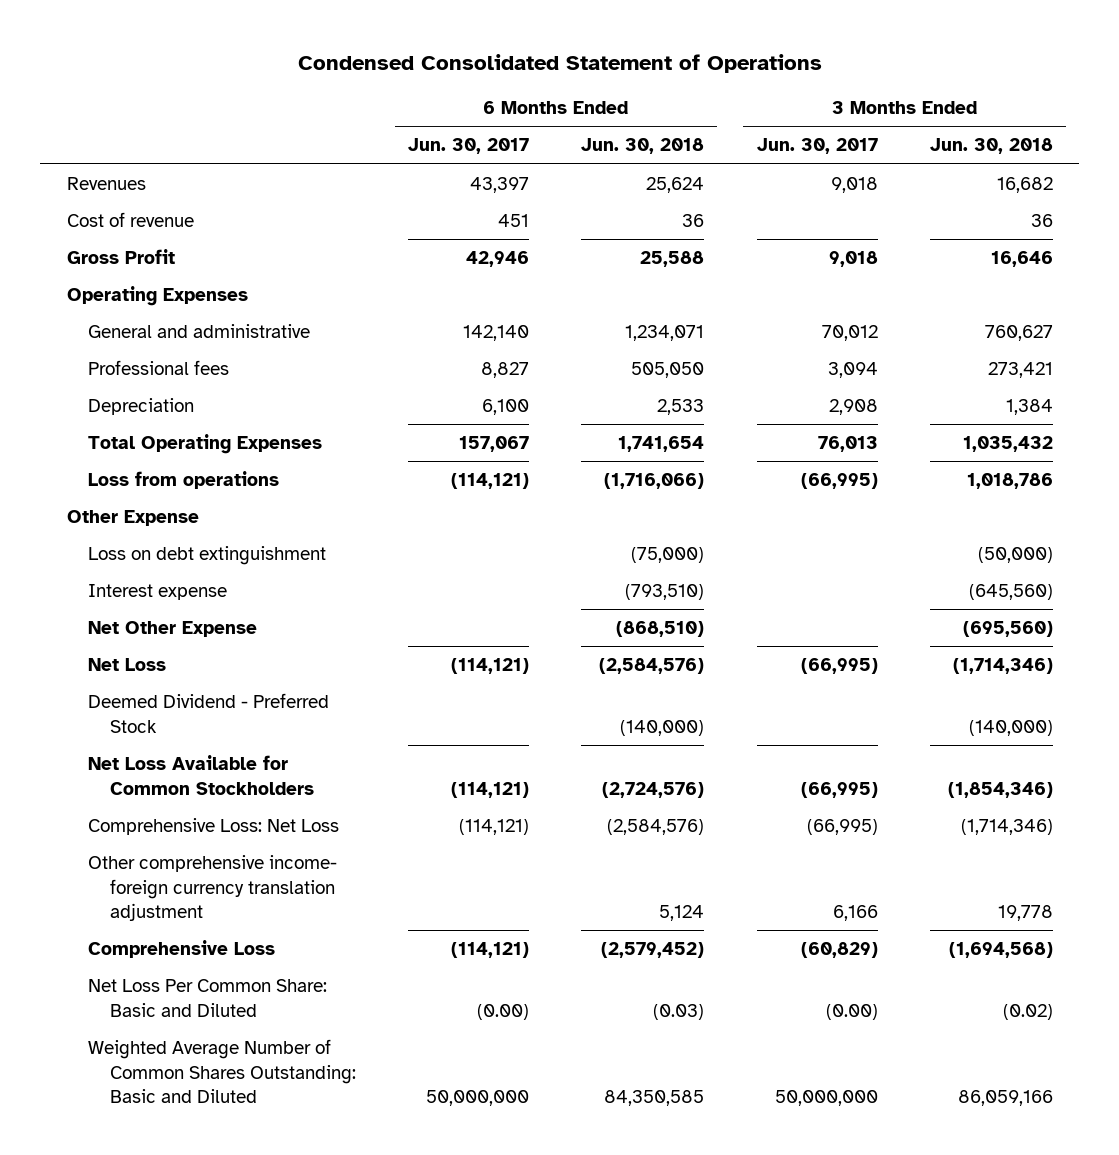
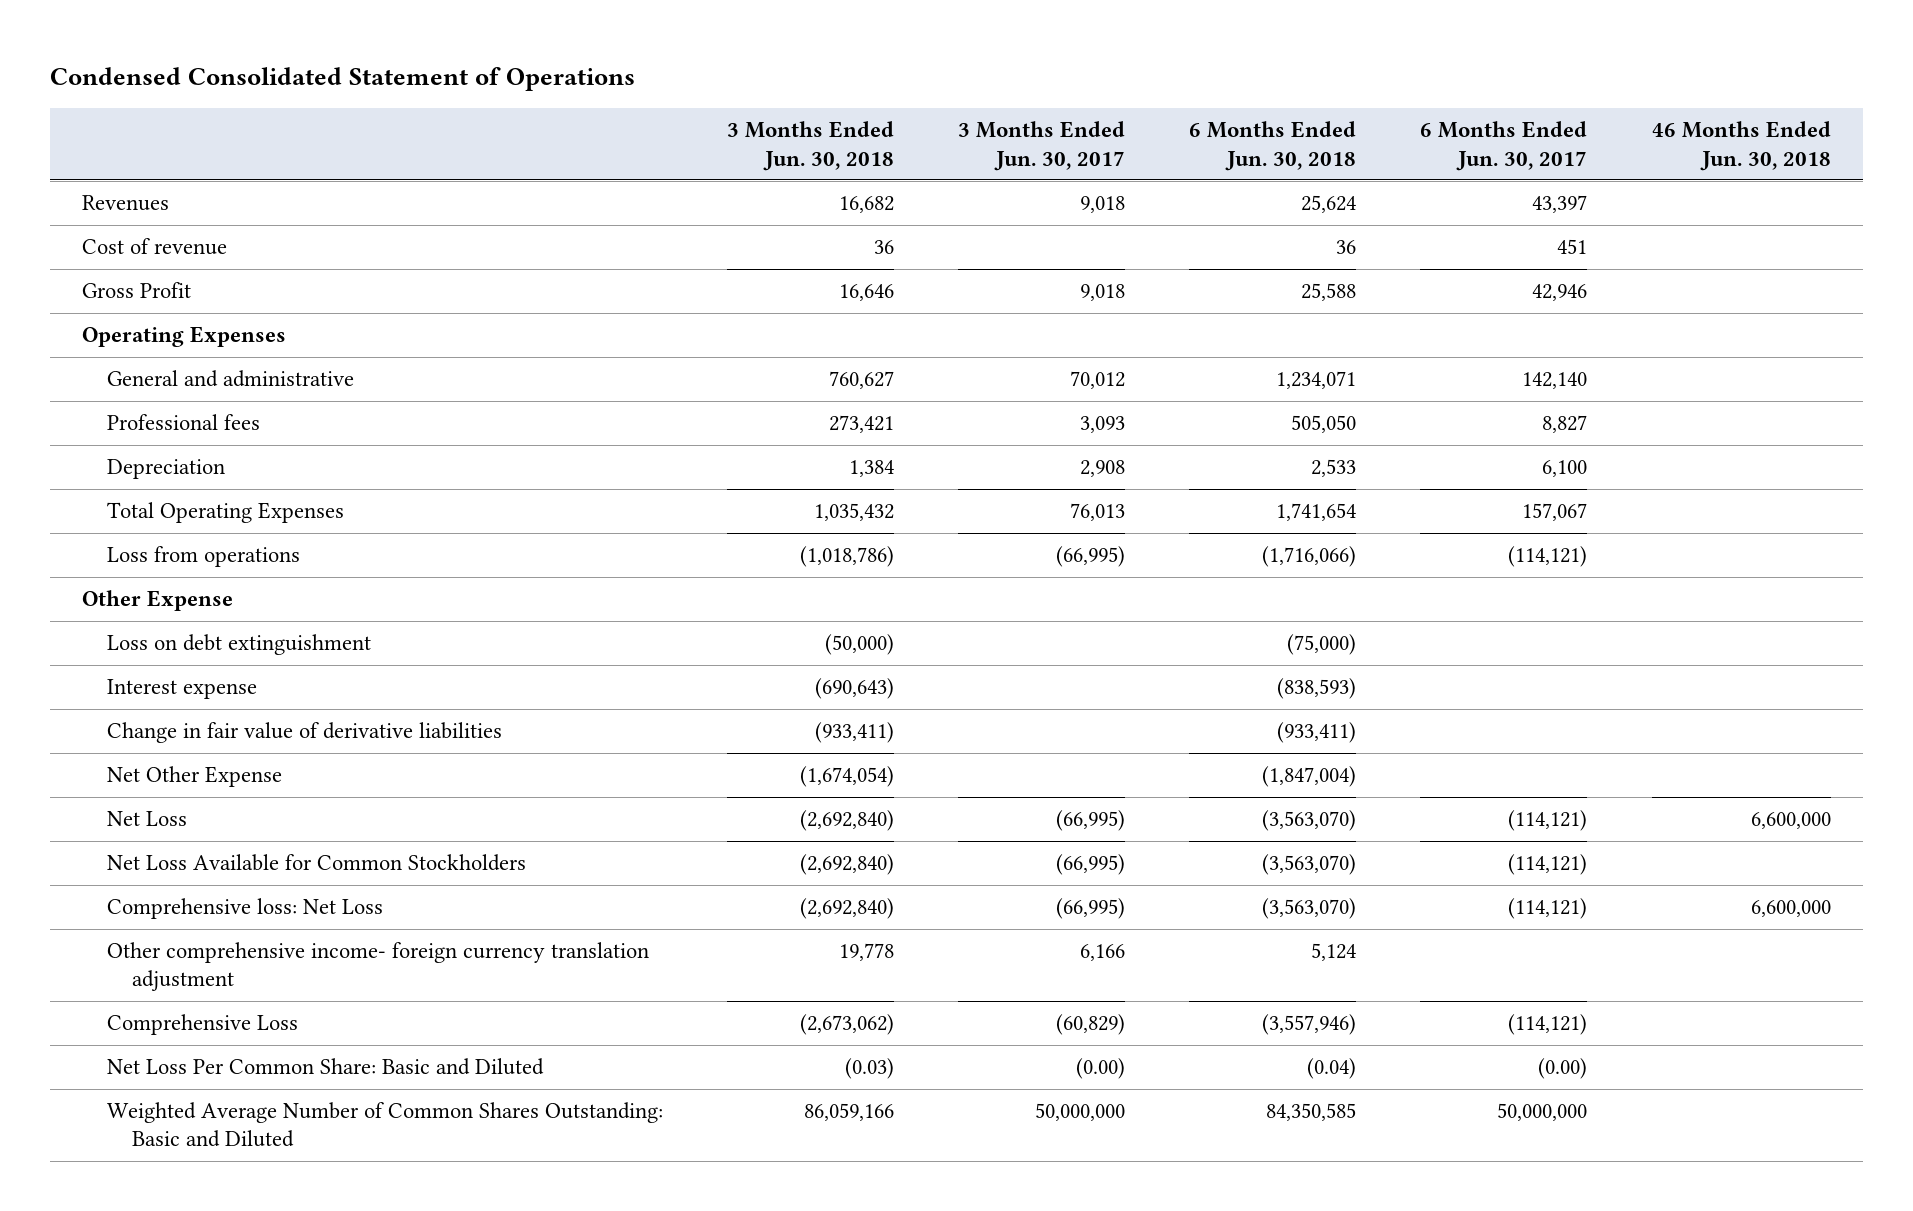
- | 6 Months Ended Jun. 30, 2017 | 6 Months Ended Jun. 30, 2018 | 3 Months Ended Jun. 30, 2017 | 3 Months Ended Jun. 30, 2018
+ | 3 Months Ended Jun. 30, 2018 | 3 Months Ended Jun. 30, 2017 | 6 Months Ended Jun. 30, 2018 | 6 Months Ended Jun. 30, 2017 | 46 Months Ended Jun. 30, 2018
- Professional fees | 8,827 | 505,050 | 3,094 | 273,421
+ Professional fees | 273,421 | 3,093 | 505,050 | 8,827 |
- Loss from operations | (114,121) | (1,716,066) | (66,995) | 1,018,786
+ Loss from operations | (1,018,786) | (66,995) | (1,716,066) | (114,121) |
- Interest expense | | (793,510) | | (645,560)
- Net Other Expense | | (868,510) | | (695,560)
- Net Loss | (114,121) | (2,584,576) | (66,995) | (1,714,346)
- Deemed Dividend - Preferred Stock | | (140,000) | | (140,000)
- Net Loss Available for Common Stockholders | (114,121) | (2,724,576) | (66,995) | (1,854,346)
- Comprehensive Loss: Net Loss | (114,121) | (2,584,576) | (66,995) | (1,714,346)
+ Interest expense | (690,643) | | (838,593) | |
+ Change in fair value of derivative liabilities | (933,411) | | (933,411) | |
+ Net Other Expense | (1,674,054) | | (1,847,004) | |
+ Net Loss | (2,692,840) | (66,995) | (3,563,070) | (114,121) | 6,600,000
+ Net Loss Available for Common Stockholders | (2,692,840) | (66,995) | (3,563,070) | (114,121) |
+ Comprehensive loss: Net Loss | (2,692,840) | (66,995) | (3,563,070) | (114,121) | 6,600,000
- Comprehensive Loss | (114,121) | (2,579,452) | (60,829) | (1,694,568)
- Net Loss Per Common Share: Basic and Diluted | (0.00) | (0.03) | (0.00) | (0.02)
+ Comprehensive Loss | (2,673,062) | (60,829) | (3,557,946) | (114,121) |
+ Net Loss Per Common Share: Basic and Diluted | (0.03) | (0.00) | (0.04) | (0.00) |

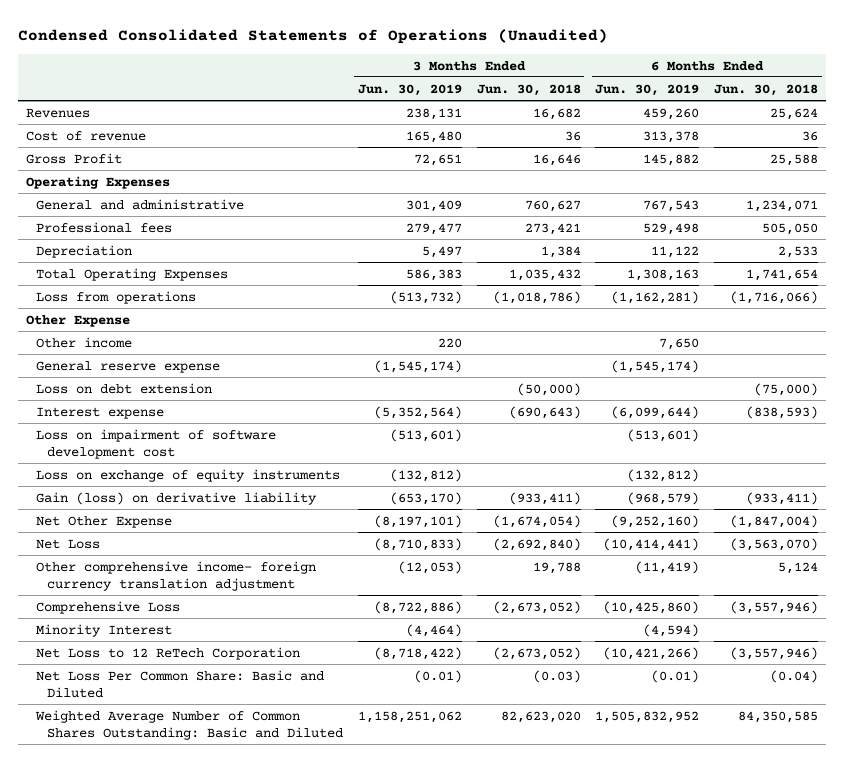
- Condensed Consolidated Statement of Operations
+ Condensed Consolidated Statements of Operations (Unaudited)
- | 3 Months Ended Jun. 30, 2018 | 3 Months Ended Jun. 30, 2017 | 6 Months Ended Jun. 30, 2018 | 6 Months Ended Jun. 30, 2017 | 46 Months Ended Jun. 30, 2018
+ | 3 Months Ended Jun. 30, 2019 | 3 Months Ended Jun. 30, 2018 | 6 Months Ended Jun. 30, 2019 | 6 Months Ended Jun. 30, 2018
- Loss on debt extinguishment | (50,000) | | (75,000) | |
+ Other income | 220 | | 7,650 |
+ General reserve expense | (1,545,174) | | (1,545,174) |
+ Loss on debt extension | | (50,000) | | (75,000)
- Change in fair value of derivative liabilities | (933,411) | | (933,411) | |
+ Loss on impairment of software development cost | (513,601) | | (513,601) |
+ Loss on exchange of equity instruments | (132,812) | | (132,812) |
+ Gain (loss) on derivative liability | (653,170) | (933,411) | (968,579) | (933,411)
- Net Loss Available for Common Stockholders | (2,692,840) | (66,995) | (3,563,070) | (114,121) |
- Comprehensive loss: Net Loss | (2,692,840) | (66,995) | (3,563,070) | (114,121) | 6,600,000
- Other comprehensive income- foreign currency translation adjustment | 19,778 | 6,166 | 5,124 | |
- Comprehensive Loss | (2,673,062) | (60,829) | (3,557,946) | (114,121) |
+ Other comprehensive income- foreign currency translation adjustment | (12,053) | 19,788 | (11,419) | 5,124
+ Comprehensive Loss | (8,722,886) | (2,673,052) | (10,425,860) | (3,557,946)
+ Minority Interest | (4,464) | | (4,594) |
+ Net Loss to 12 ReTech Corporation | (8,718,422) | (2,673,052) | (10,421,266) | (3,557,946)
- Weighted Average Number of Common Shares Outstanding: Basic and Diluted | 86,059,166 | 50,000,000 | 84,350,585 | 50,000,000 |
+ Weighted Average Number of Common Shares Outstanding: Basic and Diluted | 1,158,251,062 | 82,623,020 | 1,505,832,952 | 84,350,585

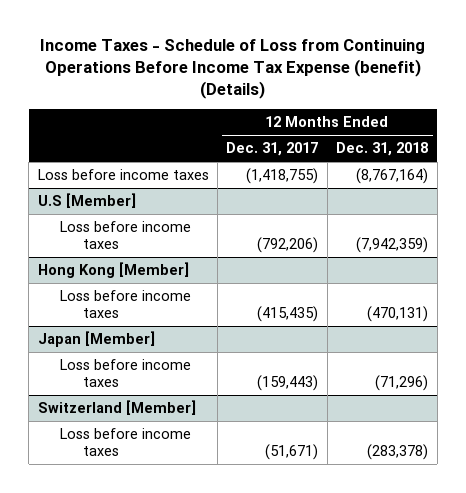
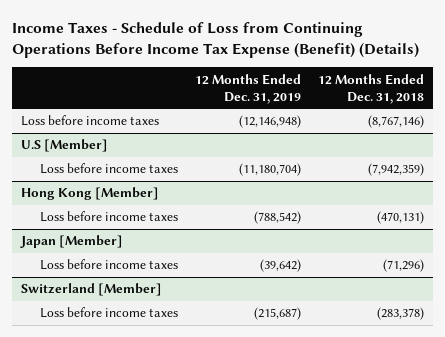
- Income Taxes - Schedule of Loss from Continuing Operations Before Income Tax Expense (benefit) (Details)
+ Income Taxes - Schedule of Loss from Continuing Operations Before Income Tax Expense (Benefit) (Details)
- | 12 Months Ended Dec. 31, 2017 | 12 Months Ended Dec. 31, 2018
+ | 12 Months Ended Dec. 31, 2019 | 12 Months Ended Dec. 31, 2018
- Loss before income taxes | (1,418,755) | (8,767,164)
+ Loss before income taxes | (12,146,948) | (8,767,146)

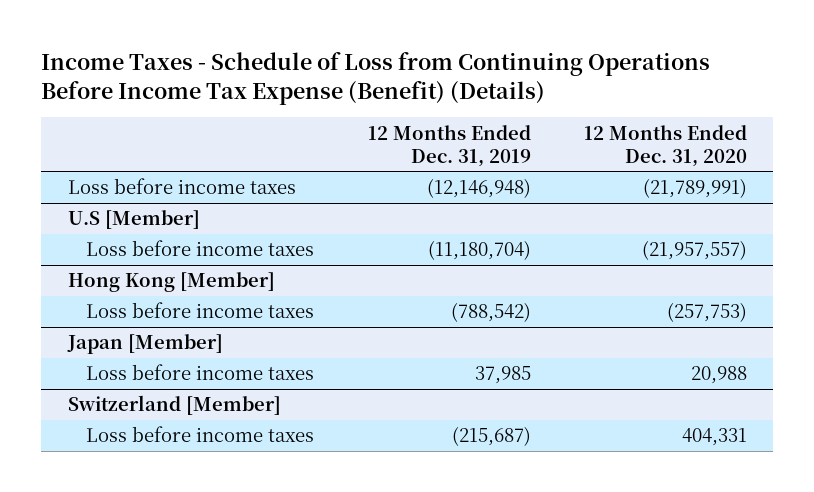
- | 12 Months Ended Dec. 31, 2019 | 12 Months Ended Dec. 31, 2018
+ | 12 Months Ended Dec. 31, 2019 | 12 Months Ended Dec. 31, 2020
@ Japan [Member]
- Loss before income taxes | (39,642) | (71,296)
+ Loss before income taxes | 37,985 | 20,988

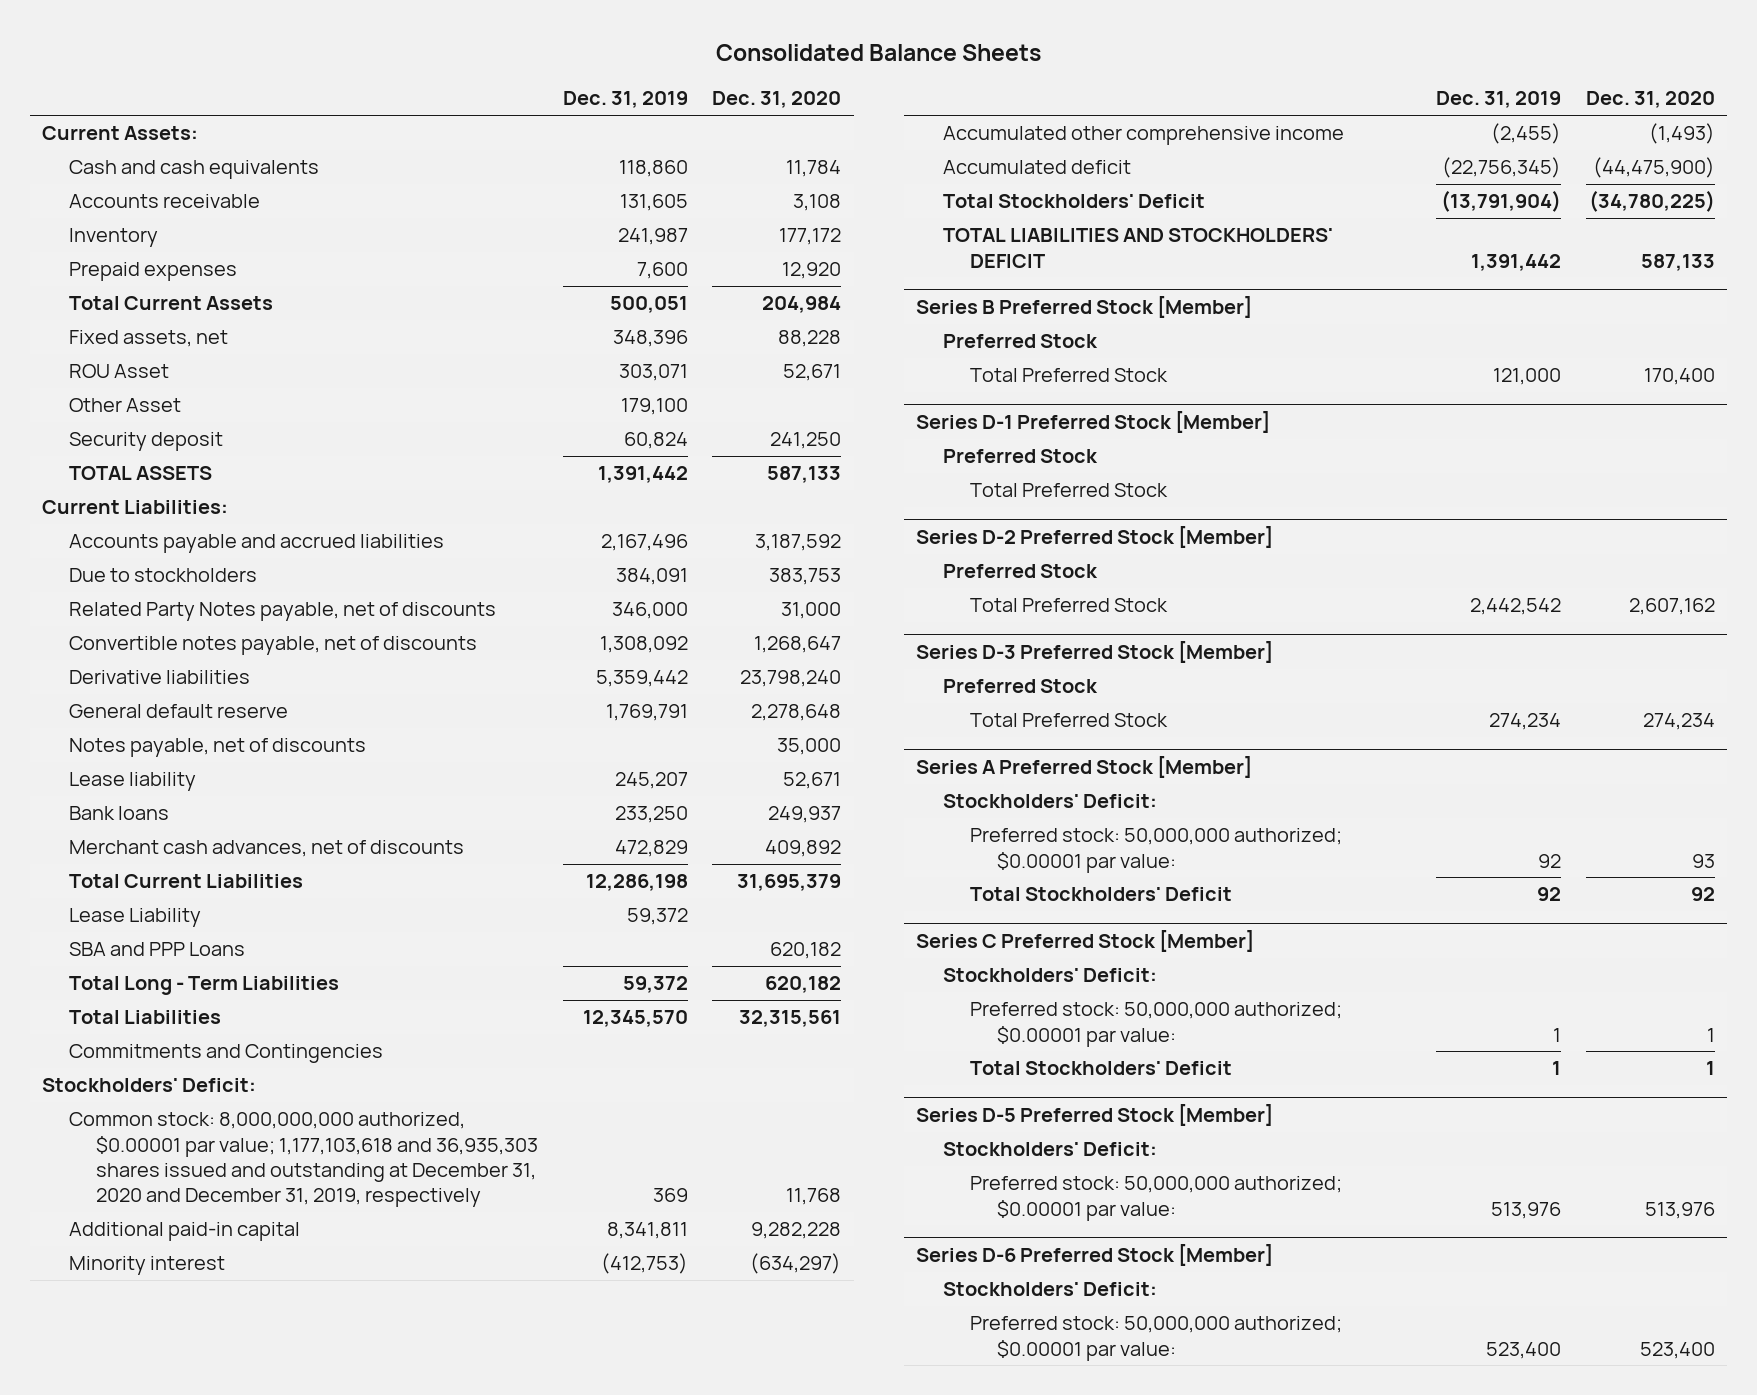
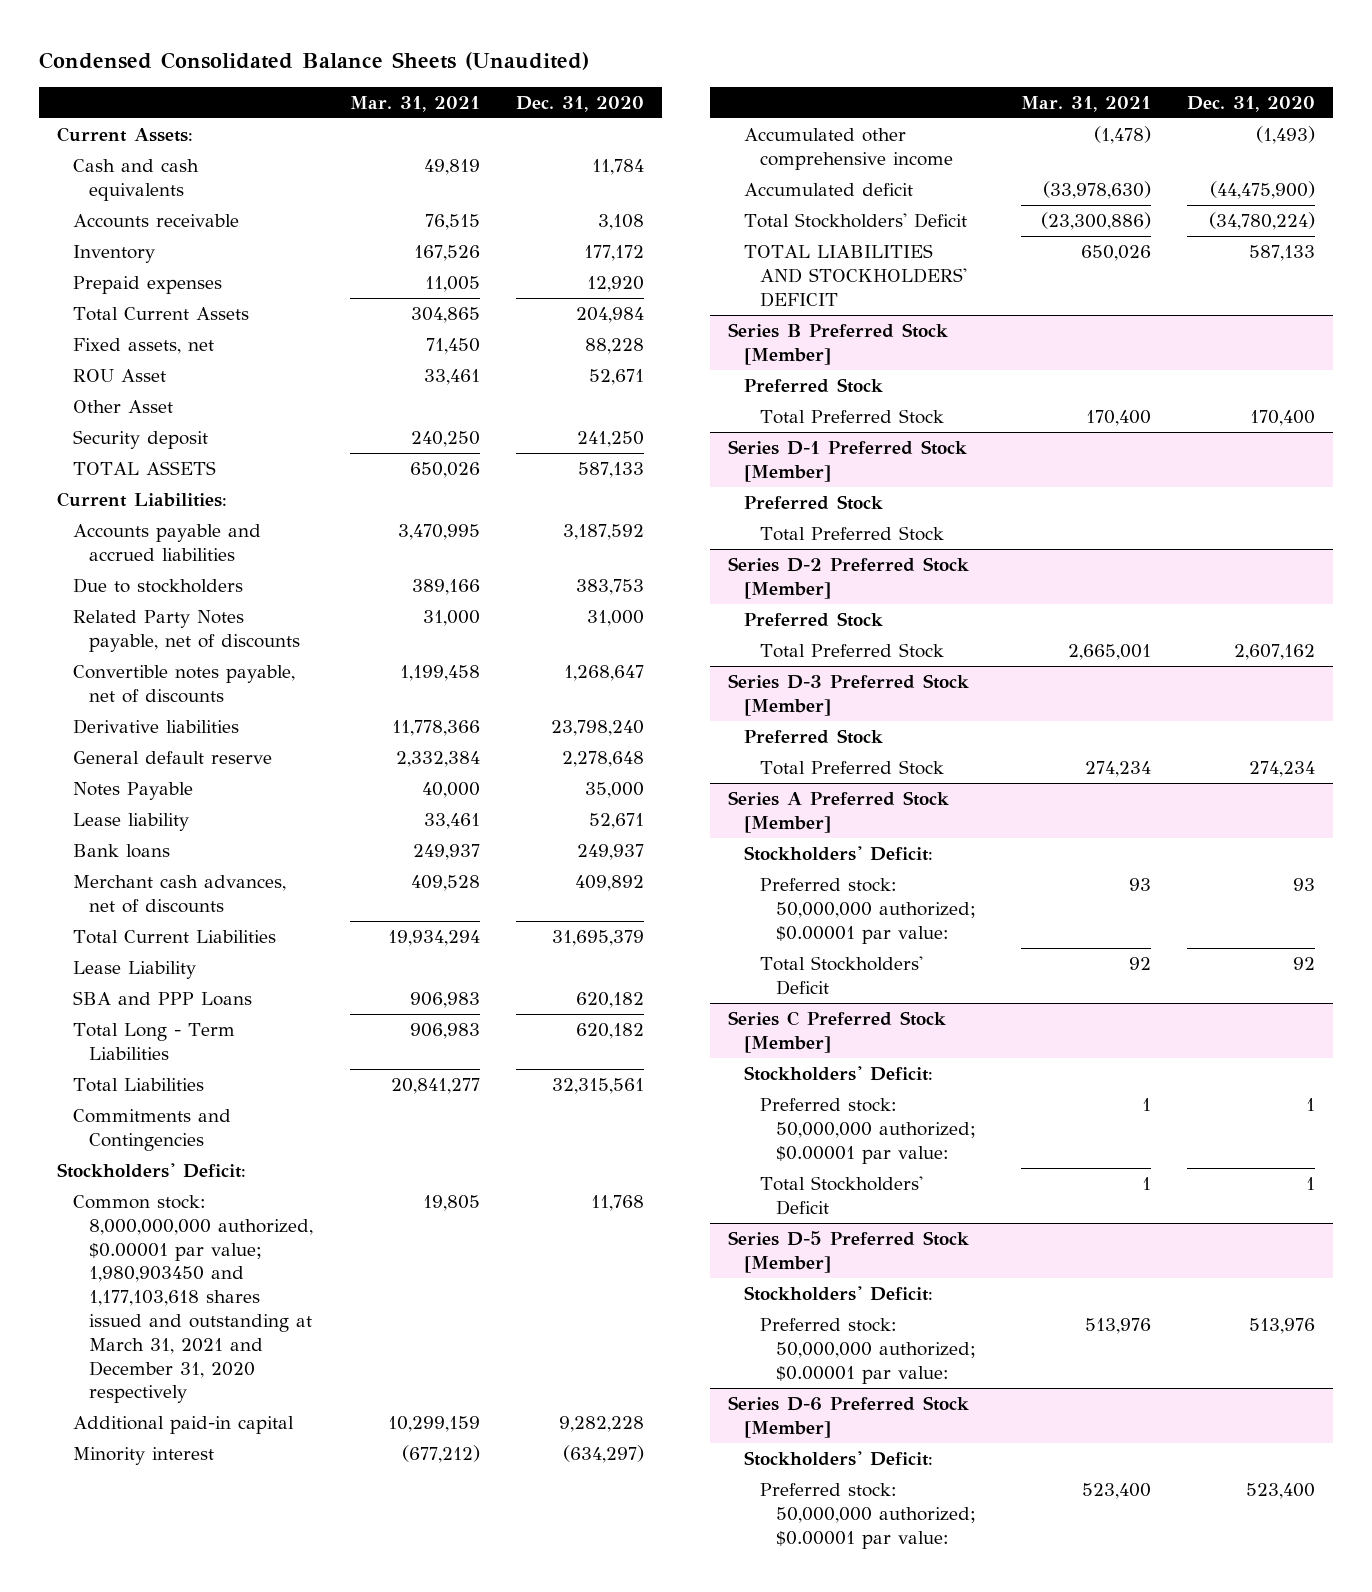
- Consolidated Balance Sheets
+ Condensed Consolidated Balance Sheets (Unaudited)
- | Dec. 31, 2019 | Dec. 31, 2020
+ | Mar. 31, 2021 | Dec. 31, 2020
- Notes payable, net of discounts | | 35,000
+ Notes Payable | 40,000 | 35,000
- Common stock: 8,000,000,000 authorized, $0.00001 par value; 1,177,103,618 and 36,935,303 shares issued and outstanding at December 31, 2020 and December 31, 2019, respectively | 369 | 11,768
+ Common stock: 8,000,000,000 authorized, $0.00001 par value; 1,980,903450 and 1,177,103,618 shares issued and outstanding at March 31, 2021 and December 31, 2020 respectively | 19,805 | 11,768
- Total Stockholders' Deficit | (13,791,904) | (34,780,225)
+ Total Stockholders' Deficit | (23,300,886) | (34,780,224)

